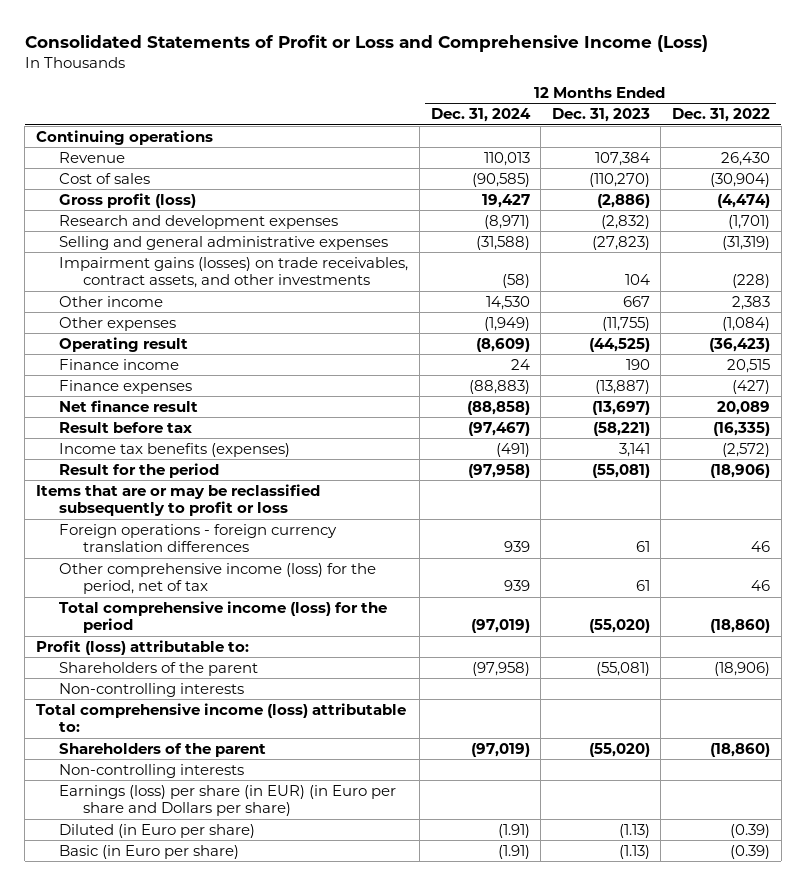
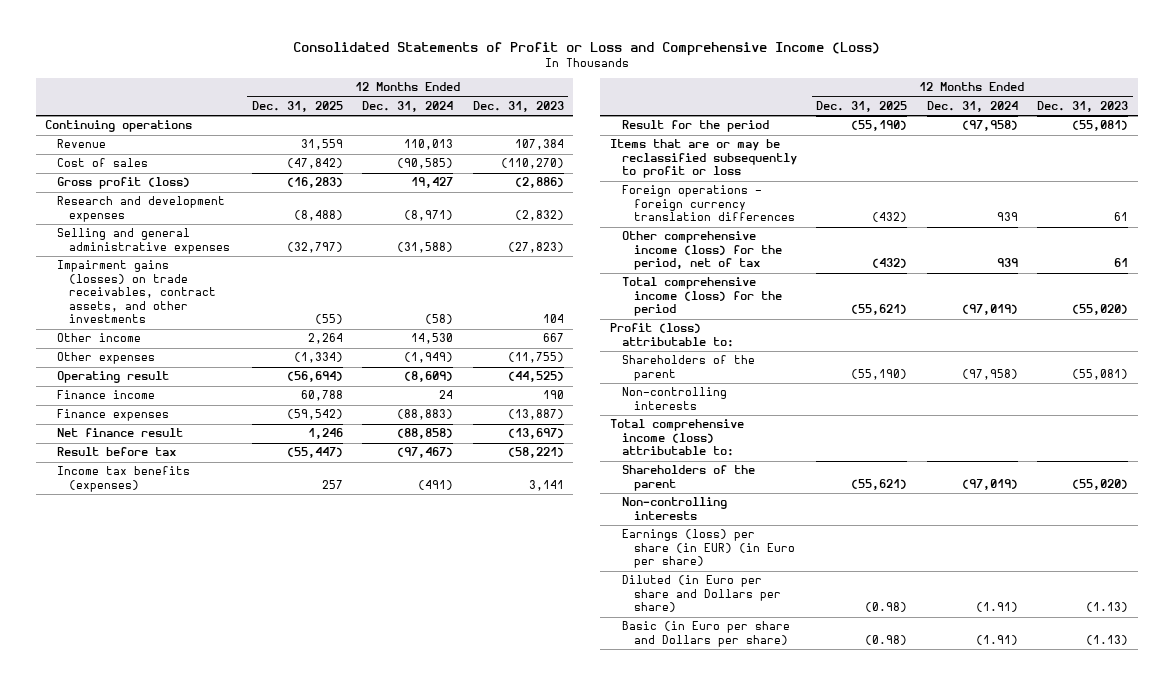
- | 12 Months Ended Dec. 31, 2024 | 12 Months Ended Dec. 31, 2023 | 12 Months Ended Dec. 31, 2022
+ | 12 Months Ended Dec. 31, 2025 | 12 Months Ended Dec. 31, 2024 | 12 Months Ended Dec. 31, 2023
- Earnings (loss) per share (in EUR) (in Euro per share and Dollars per share)
- Diluted (in Euro per share) | (1.91) | (1.13) | (0.39)
- Basic (in Euro per share) | (1.91) | (1.13) | (0.39)
+ Earnings (loss) per share (in EUR) (in Euro per share)
+ Diluted (in Euro per share and Dollars per share) | (0.98) | (1.91) | (1.13)
+ Basic (in Euro per share and Dollars per share) | (0.98) | (1.91) | (1.13)

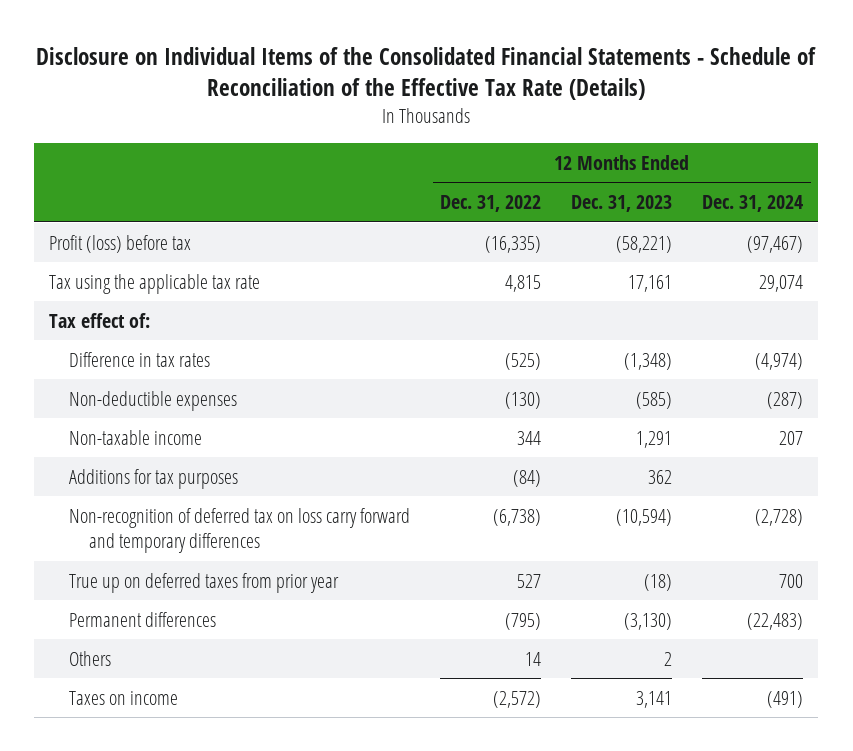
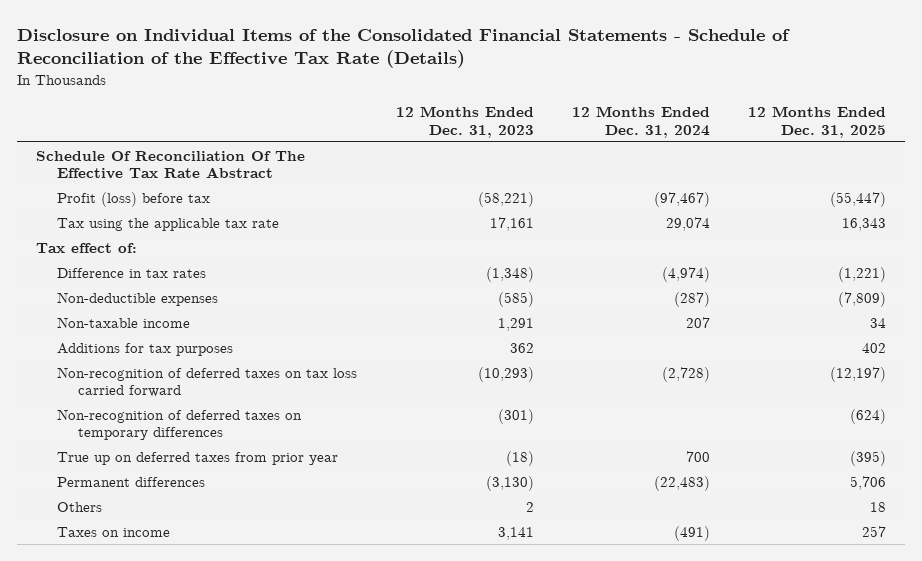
- | 12 Months Ended Dec. 31, 2022 | 12 Months Ended Dec. 31, 2023 | 12 Months Ended Dec. 31, 2024
+ | 12 Months Ended Dec. 31, 2023 | 12 Months Ended Dec. 31, 2024 | 12 Months Ended Dec. 31, 2025
+ Schedule Of Reconciliation Of The Effective Tax Rate Abstract
- Non-recognition of deferred tax on loss carry forward and temporary differences | (6,738) | (10,594) | (2,728)
+ Non-recognition of deferred taxes on tax loss carried forward | (10,293) | (2,728) | (12,197)
+ Non-recognition of deferred taxes on temporary differences | (301) | | (624)

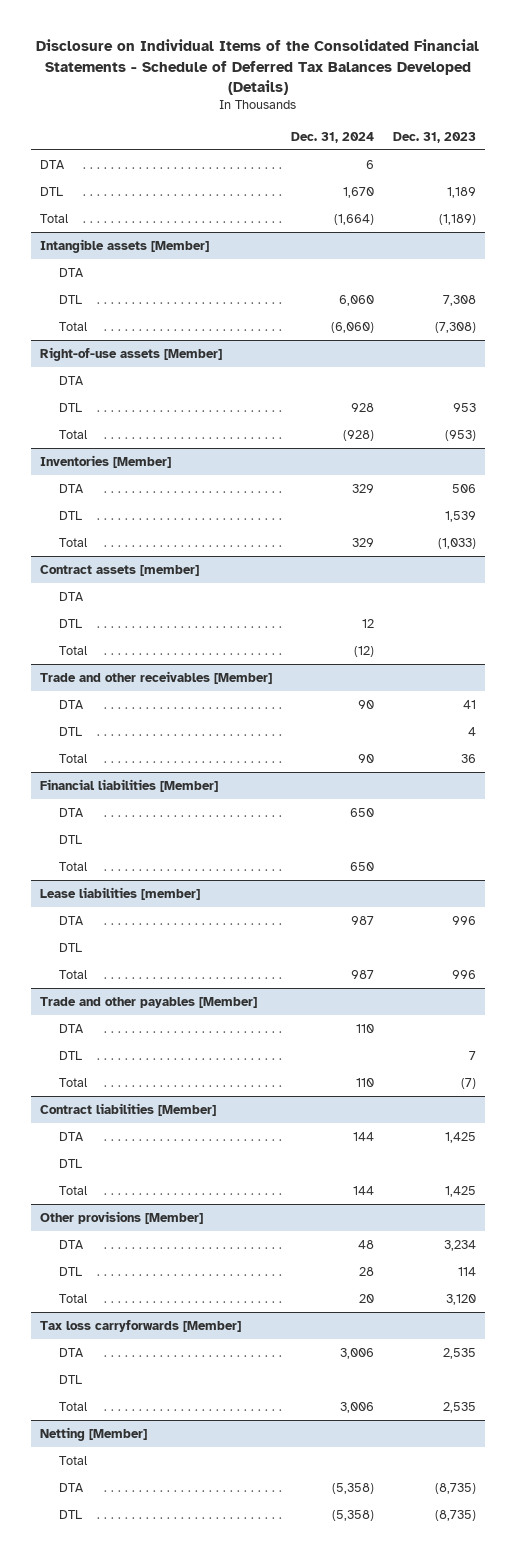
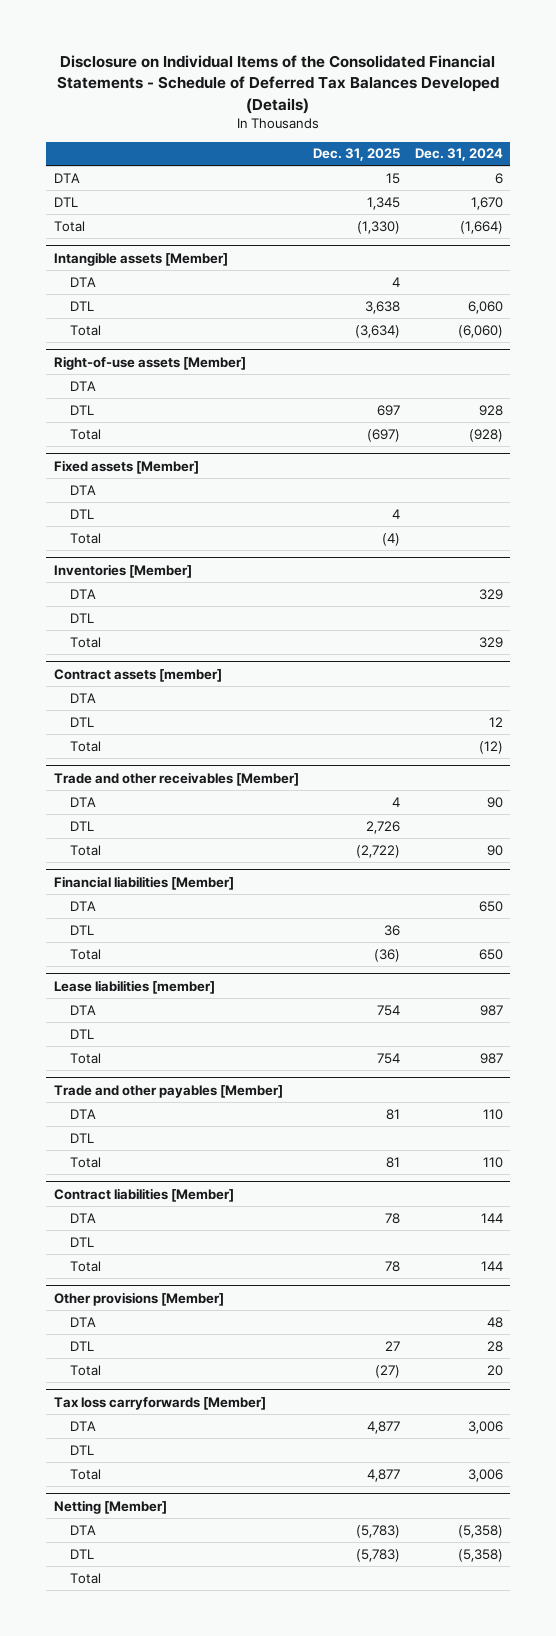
- | Dec. 31, 2024 | Dec. 31, 2023
+ | Dec. 31, 2025 | Dec. 31, 2024
+ Fixed assets [Member]
+ DTA
+ DTL | 4 |
+ Total | (4) |
@ Netting [Member]
moved down: Total

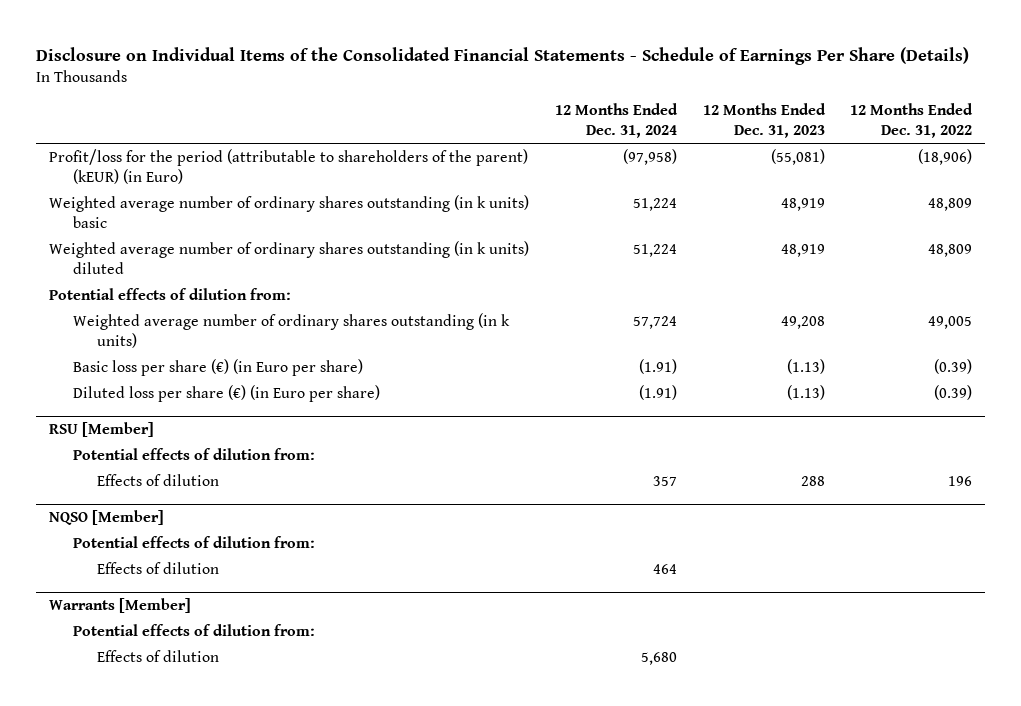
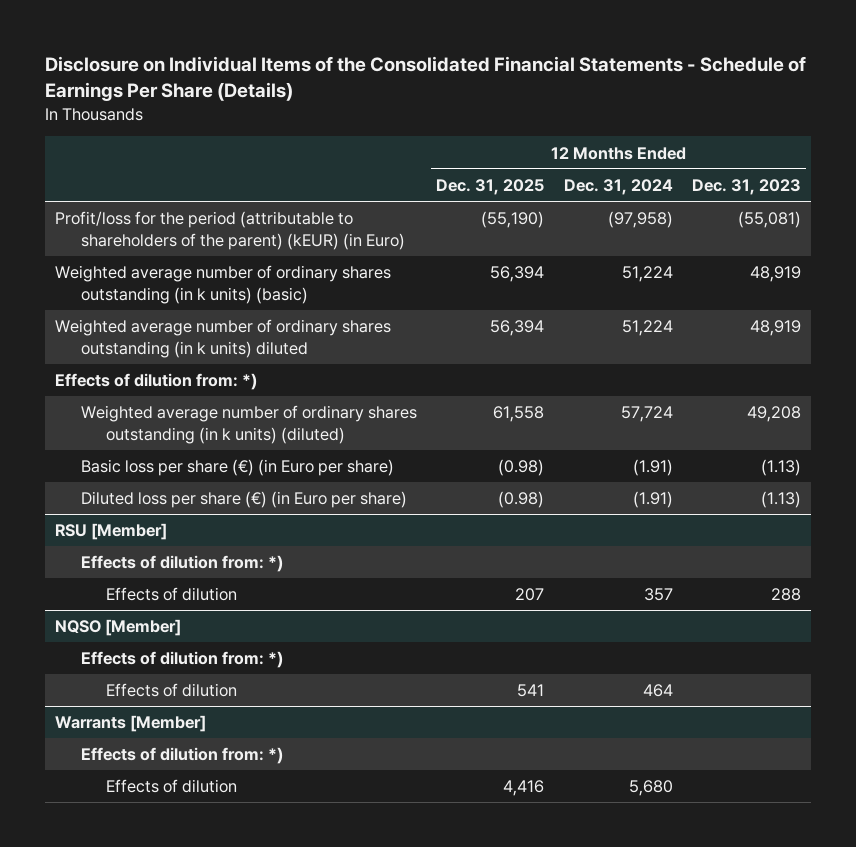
- | 12 Months Ended Dec. 31, 2024 | 12 Months Ended Dec. 31, 2023 | 12 Months Ended Dec. 31, 2022
+ | 12 Months Ended Dec. 31, 2025 | 12 Months Ended Dec. 31, 2024 | 12 Months Ended Dec. 31, 2023
- Weighted average number of ordinary shares outstanding (in k units) basic | 51,224 | 48,919 | 48,809
+ Weighted average number of ordinary shares outstanding (in k units) (basic) | 56,394 | 51,224 | 48,919
- Potential effects of dilution from:
- Weighted average number of ordinary shares outstanding (in k units) | 57,724 | 49,208 | 49,005
+ Effects of dilution from: *)
+ Weighted average number of ordinary shares outstanding (in k units) (diluted) | 61,558 | 57,724 | 49,208
@ RSU [Member]
- Potential effects of dilution from:
+ Effects of dilution from: *)
@ NQSO [Member]
- Potential effects of dilution from:
+ Effects of dilution from: *)
@ Warrants [Member]
- Potential effects of dilution from:
+ Effects of dilution from: *)

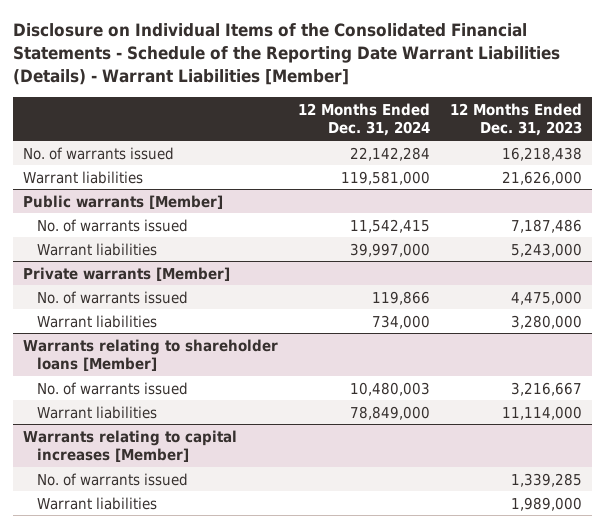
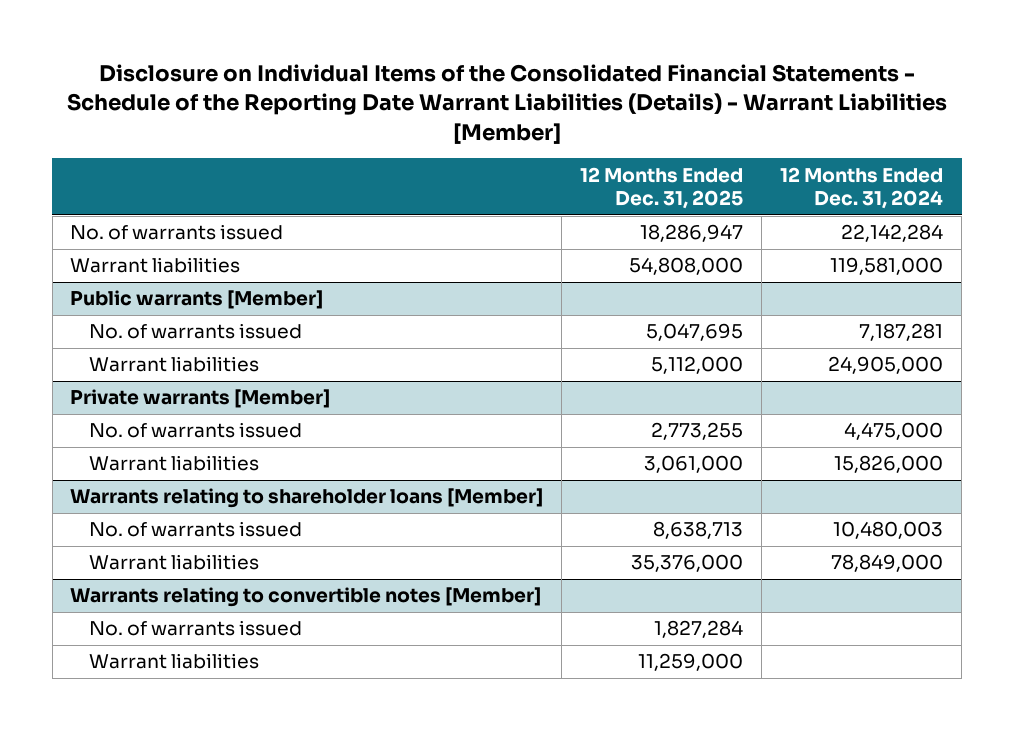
- | 12 Months Ended Dec. 31, 2024 | 12 Months Ended Dec. 31, 2023
+ | 12 Months Ended Dec. 31, 2025 | 12 Months Ended Dec. 31, 2024
@ Public warrants [Member]
- No. of warrants issued | 11,542,415 | 7,187,486
- Warrant liabilities | 39,997,000 | 5,243,000
+ No. of warrants issued | 5,047,695 | 7,187,281
+ Warrant liabilities | 5,112,000 | 24,905,000
@ Private warrants [Member]
- No. of warrants issued | 119,866 | 4,475,000
- Warrant liabilities | 734,000 | 3,280,000
+ No. of warrants issued | 2,773,255 | 4,475,000
+ Warrant liabilities | 3,061,000 | 15,826,000
- Warrants relating to capital increases [Member]
+ Warrants relating to convertible notes [Member]

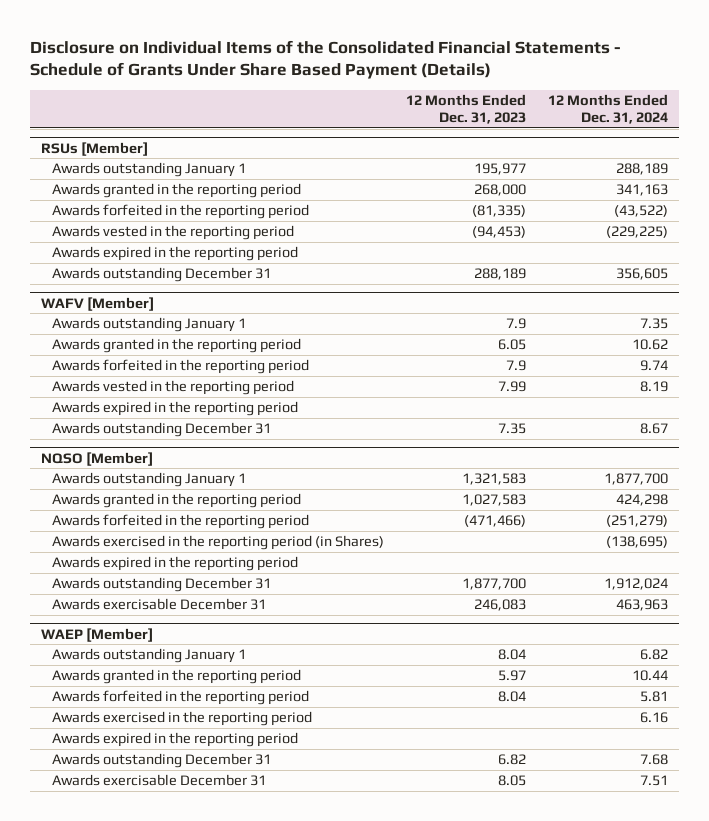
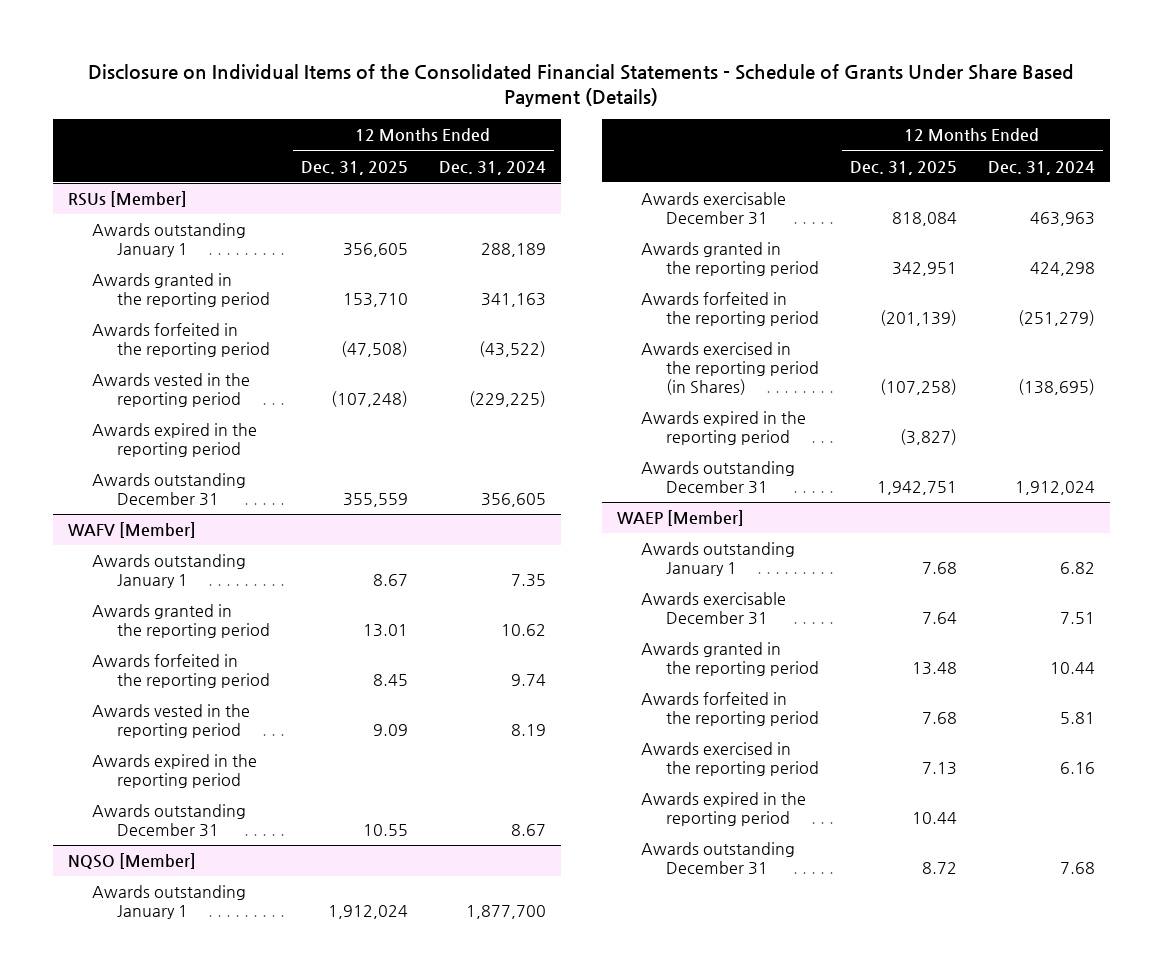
- | 12 Months Ended Dec. 31, 2023 | 12 Months Ended Dec. 31, 2024
+ | 12 Months Ended Dec. 31, 2025 | 12 Months Ended Dec. 31, 2024
@ NQSO [Member]
moved up: Awards exercisable December 31 | 818,084 | 463,963
@ WAEP [Member]
moved up: Awards exercisable December 31 | 7.64 | 7.51

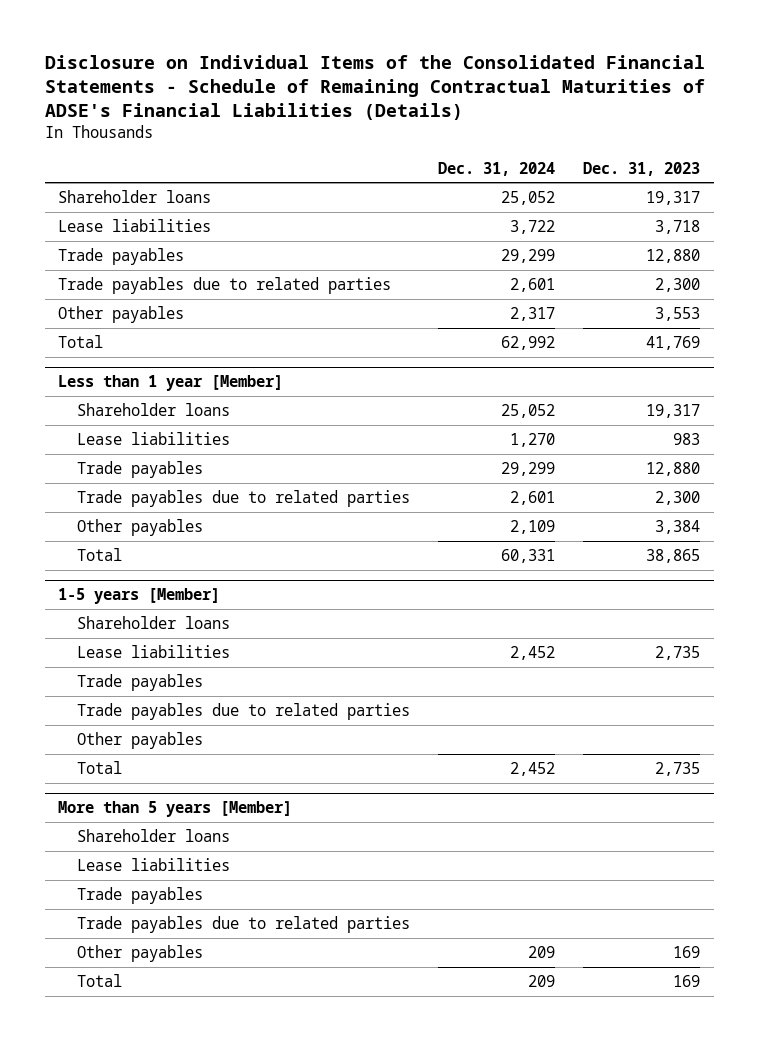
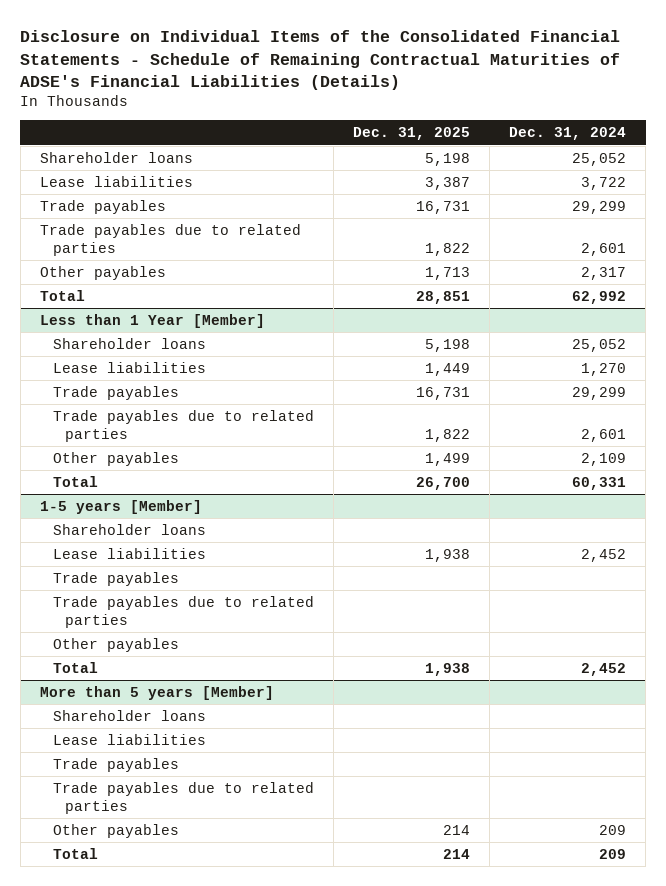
- | Dec. 31, 2024 | Dec. 31, 2023
+ | Dec. 31, 2025 | Dec. 31, 2024
- Less than 1 year [Member]
+ Less than 1 Year [Member]

